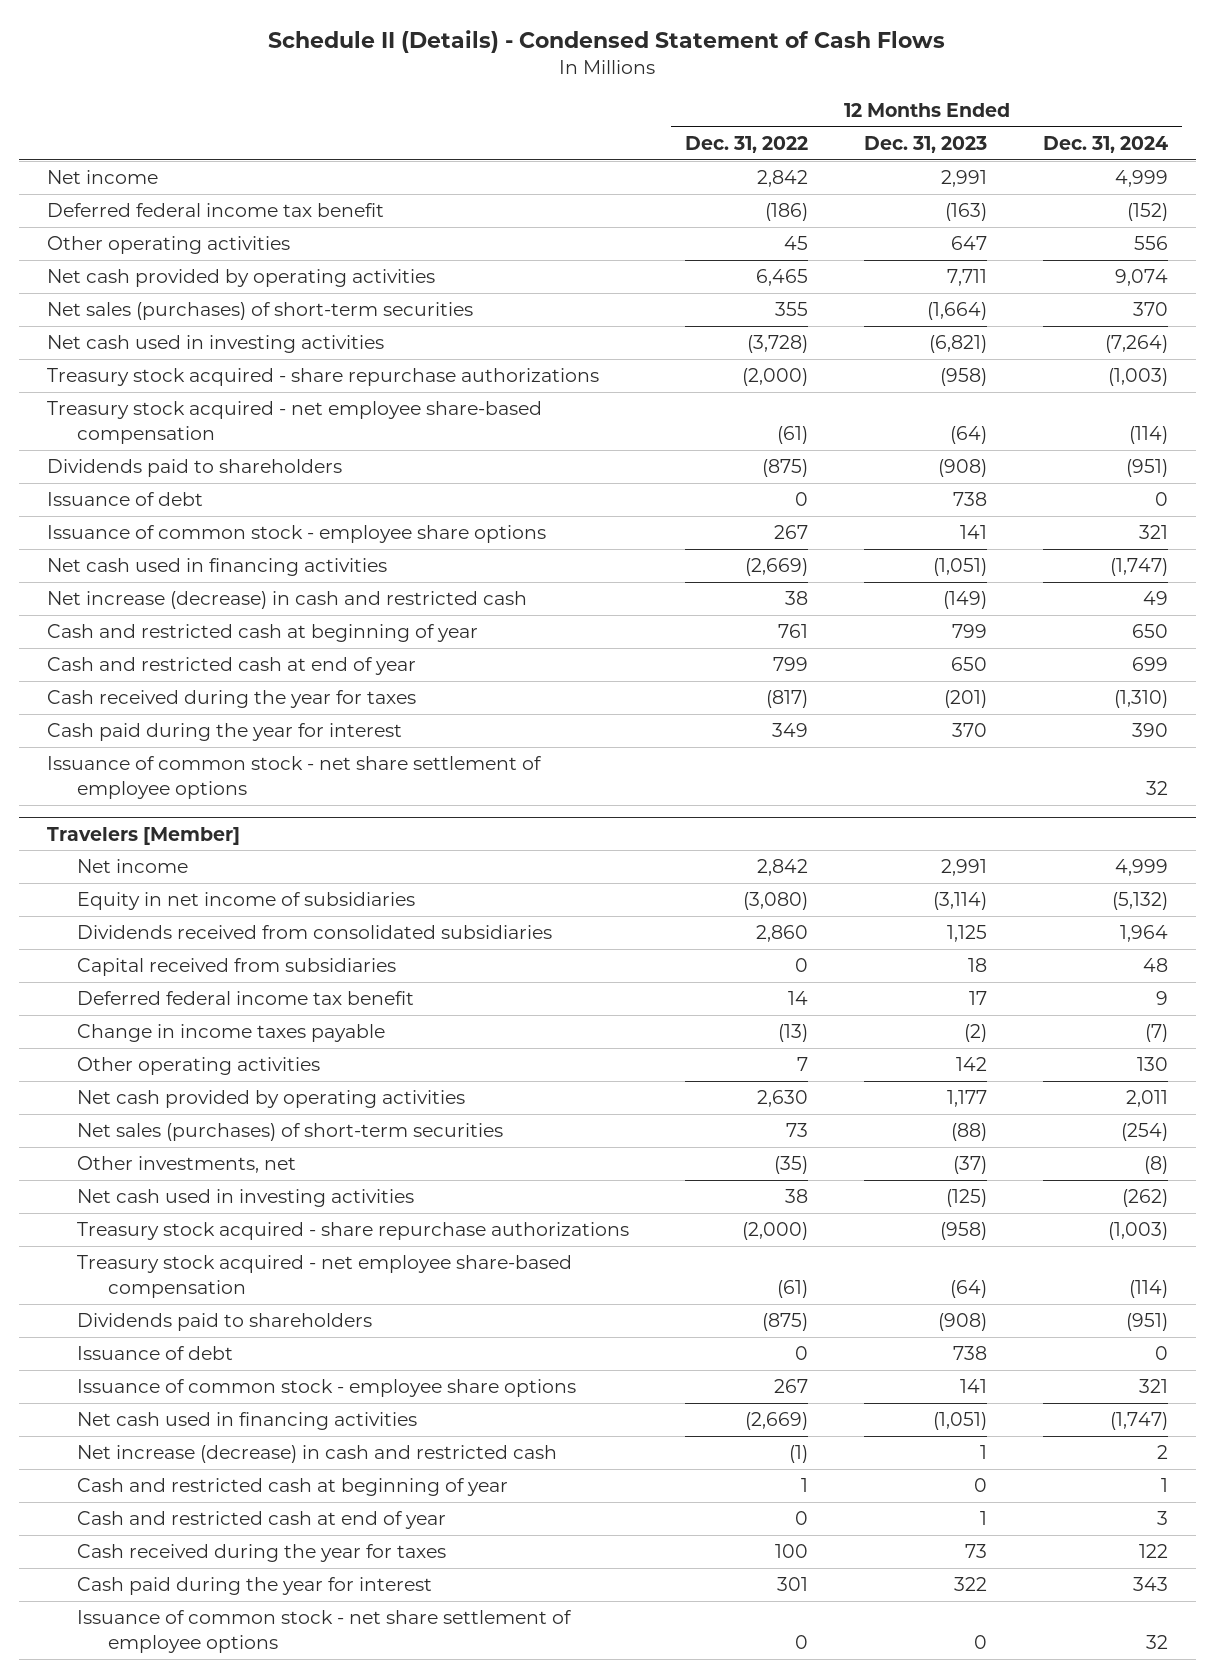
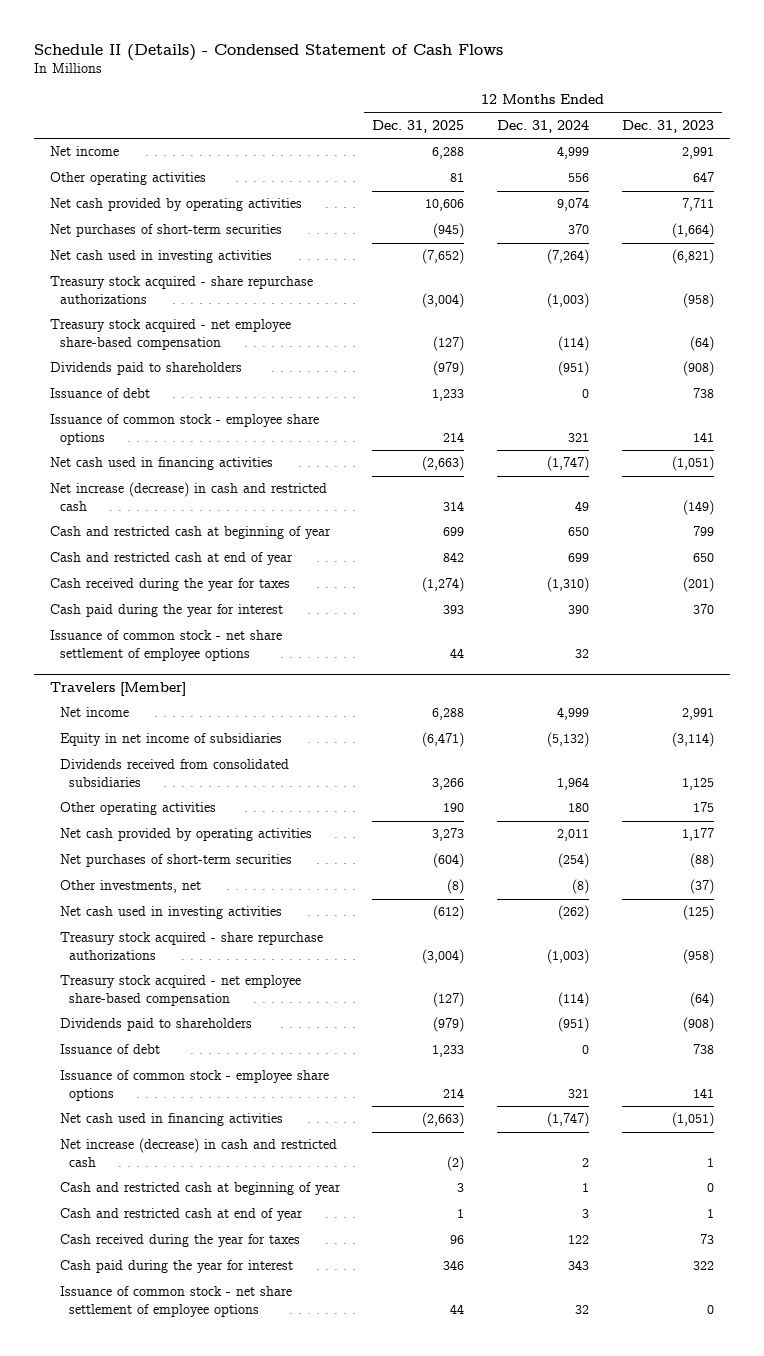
- | 12 Months Ended Dec. 31, 2022 | 12 Months Ended Dec. 31, 2023 | 12 Months Ended Dec. 31, 2024
+ | 12 Months Ended Dec. 31, 2025 | 12 Months Ended Dec. 31, 2024 | 12 Months Ended Dec. 31, 2023
- Deferred federal income tax benefit | (186) | (163) | (152)
- Net sales (purchases) of short-term securities | 355 | (1,664) | 370
+ Net purchases of short-term securities | (945) | 370 | (1,664)
@ Travelers [Member]
- Capital received from subsidiaries | 0 | 18 | 48
- Deferred federal income tax benefit | 14 | 17 | 9
- Change in income taxes payable | (13) | (2) | (7)
- Other operating activities | 7 | 142 | 130
+ Other operating activities | 190 | 180 | 175
- Net sales (purchases) of short-term securities | 73 | (88) | (254)
+ Net purchases of short-term securities | (604) | (254) | (88)

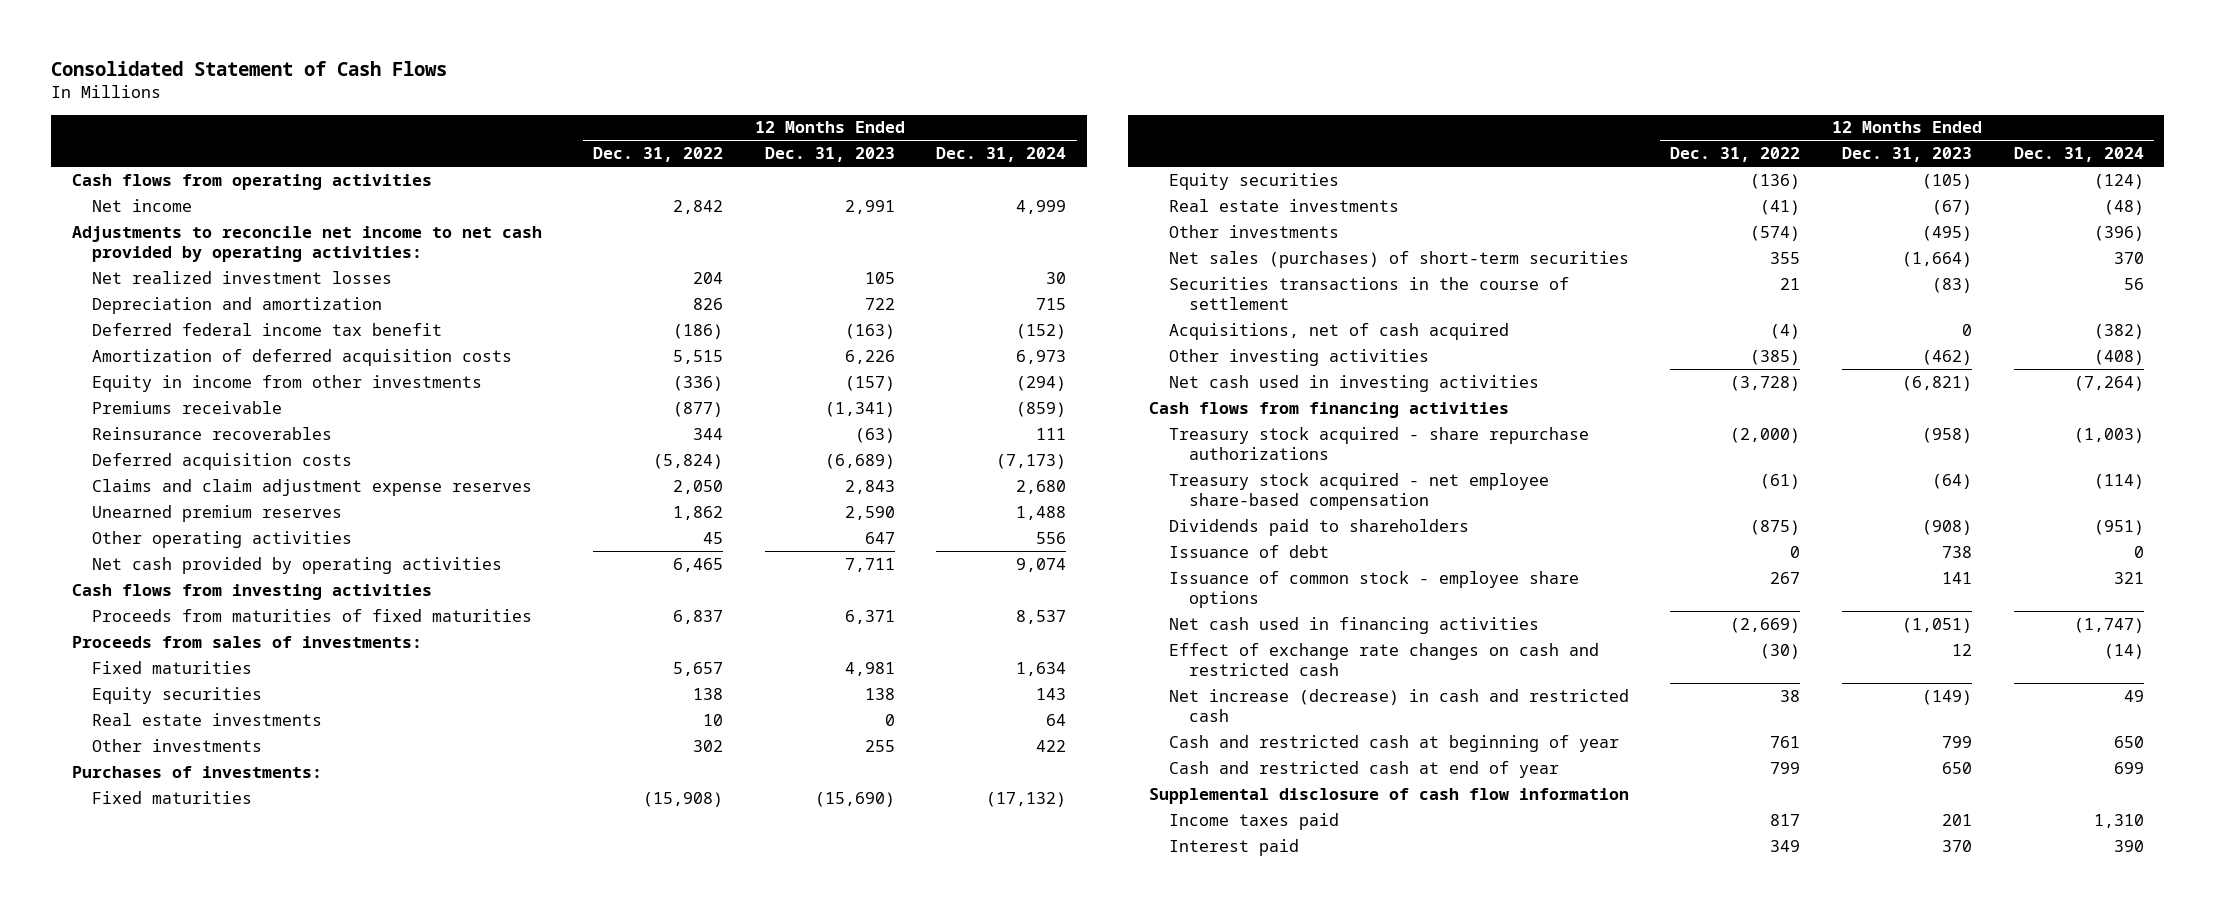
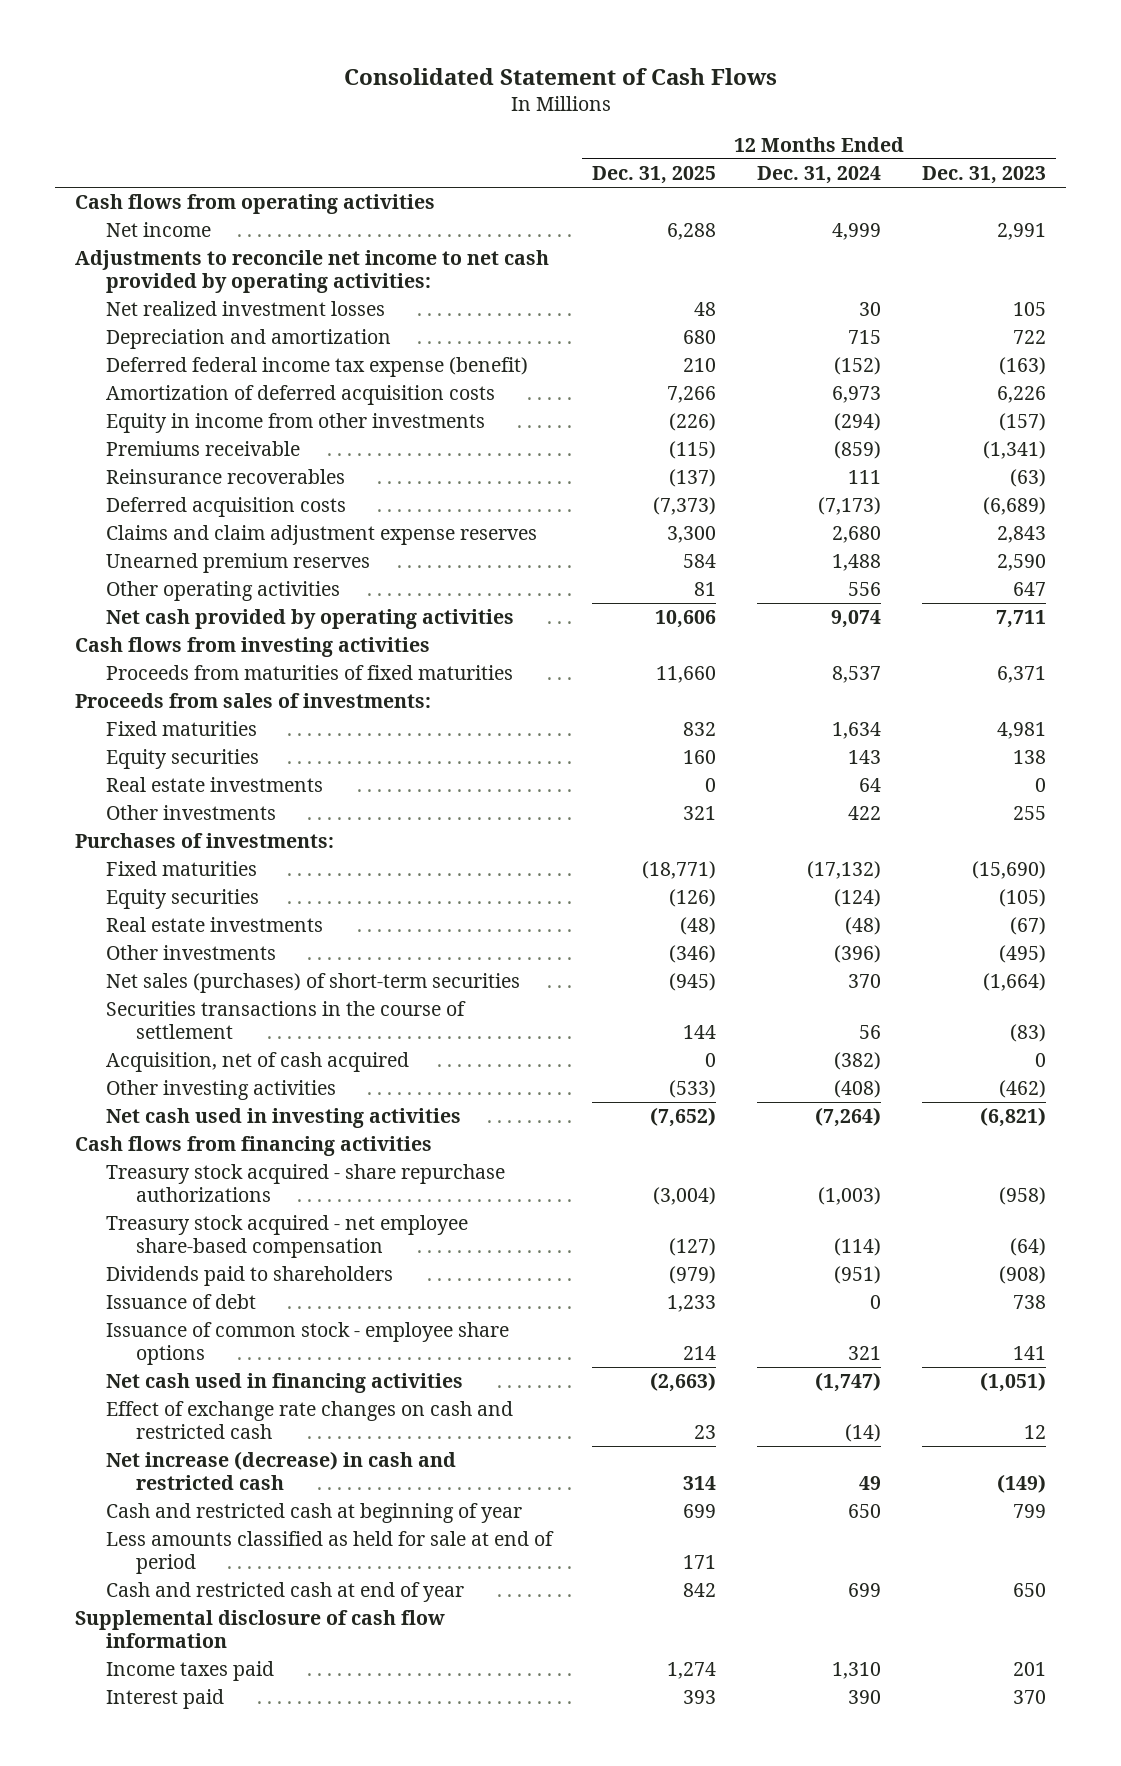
- | 12 Months Ended Dec. 31, 2022 | 12 Months Ended Dec. 31, 2023 | 12 Months Ended Dec. 31, 2024
+ | 12 Months Ended Dec. 31, 2025 | 12 Months Ended Dec. 31, 2024 | 12 Months Ended Dec. 31, 2023
- Deferred federal income tax benefit | (186) | (163) | (152)
+ Deferred federal income tax expense (benefit) | 210 | (152) | (163)
- Acquisitions, net of cash acquired | (4) | 0 | (382)
+ Acquisition, net of cash acquired | 0 | (382) | 0
+ Less amounts classified as held for sale at end of period | 171 | |

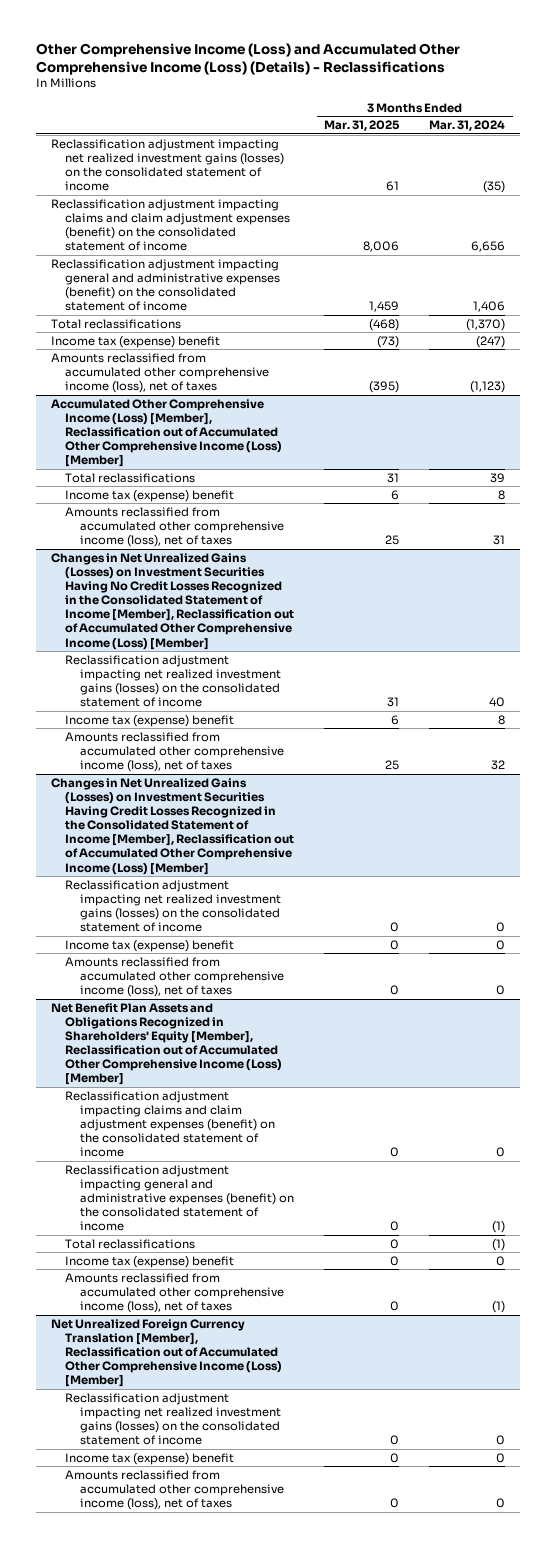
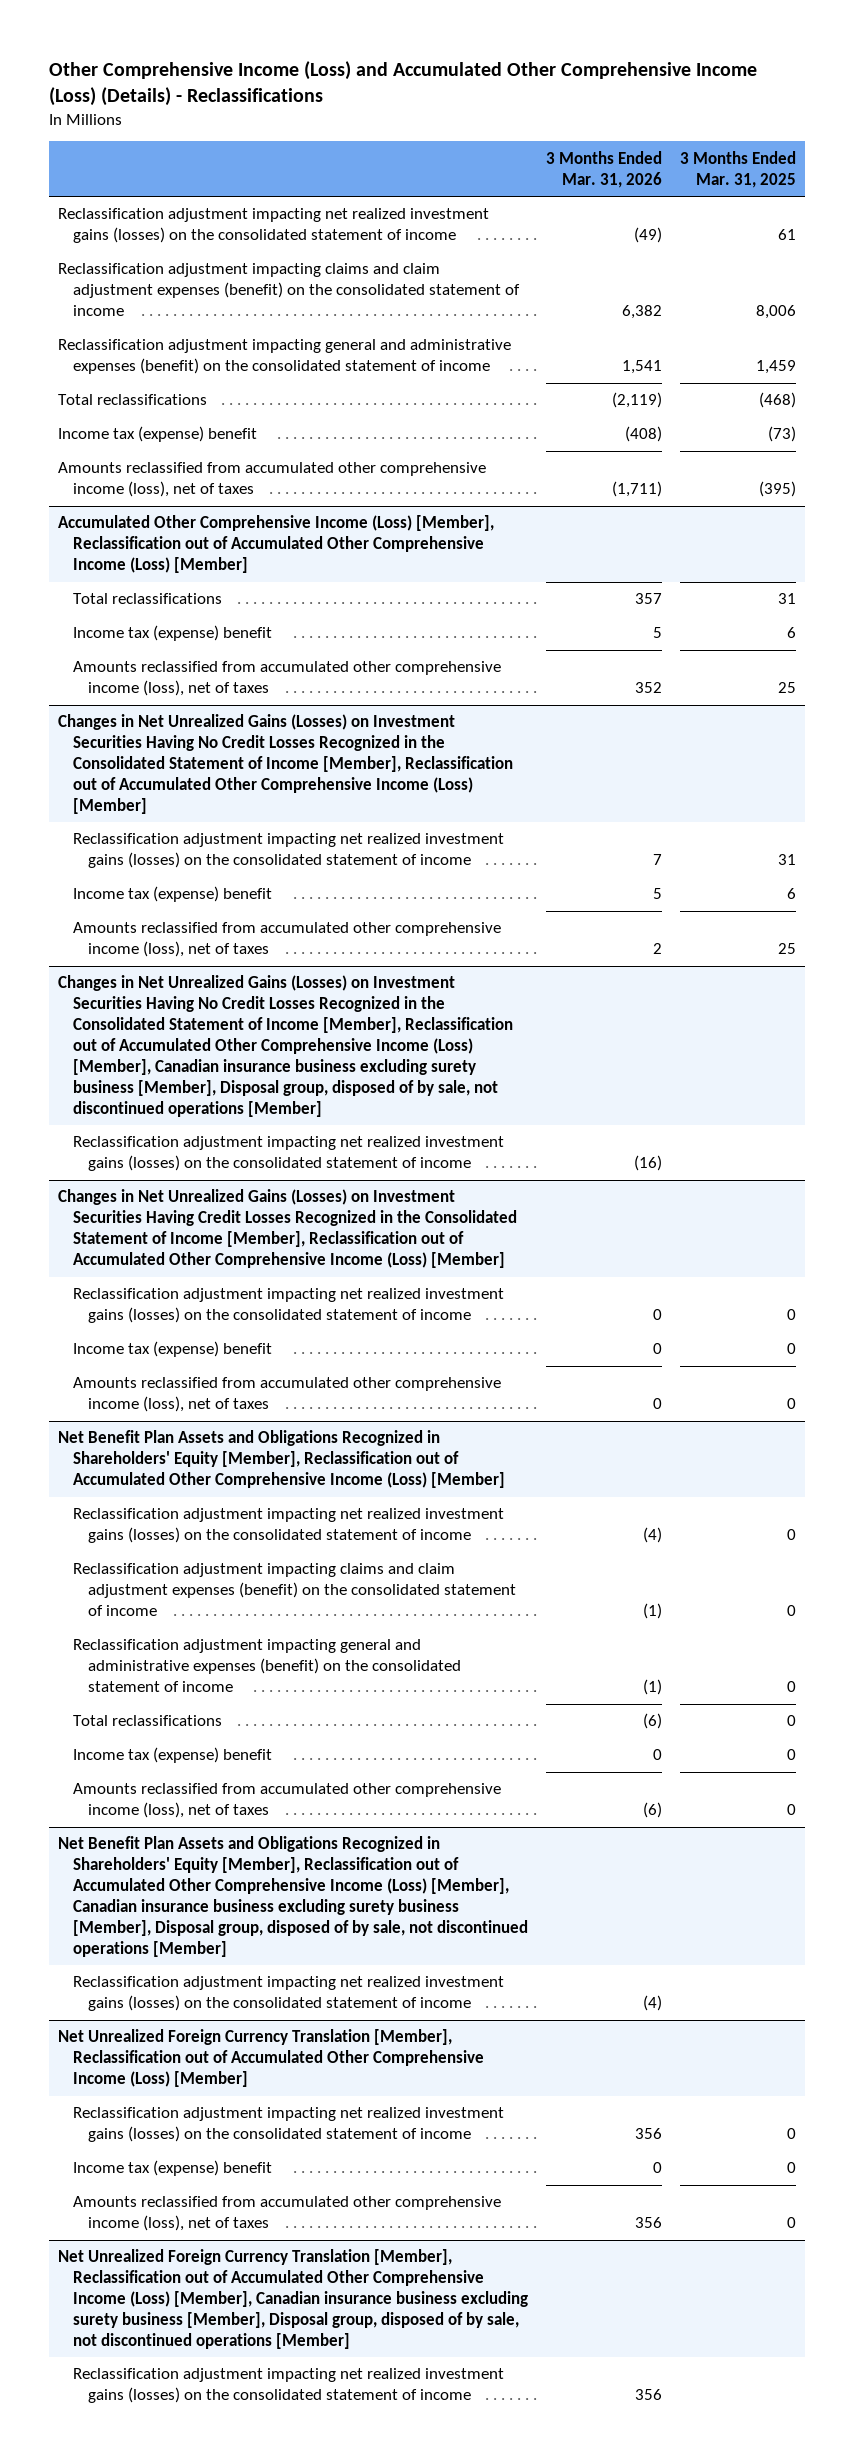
- | 3 Months Ended Mar. 31, 2025 | 3 Months Ended Mar. 31, 2024
+ | 3 Months Ended Mar. 31, 2026 | 3 Months Ended Mar. 31, 2025
+ Changes in Net Unrealized Gains (Losses) on Investment Securities Having No Credit Losses Recognized in the Consolidated Statement of Income [Member], Reclassification out of Accumulated Other Comprehensive Income (Loss) [Member], Canadian insurance business excluding surety business [Member], Disposal group, disposed of by sale, not discontinued operations [Member]
+ Reclassification adjustment impacting net realized investment gains (losses) on the consolidated statement of income | (16) |
@ Net Benefit Plan Assets and Obligations Recognized in Shareholders' Equity [Member], Reclassification out of Accumulated Other Comprehensive Income (Loss) [Member]
+ Reclassification adjustment impacting net realized investment gains (losses) on the consolidated statement of income | (4) | 0
+ Net Benefit Plan Assets and Obligations Recognized in Shareholders' Equity [Member], Reclassification out of Accumulated Other Comprehensive Income (Loss) [Member], Canadian insurance business excluding surety business [Member], Disposal group, disposed of by sale, not discontinued operations [Member]
+ Reclassification adjustment impacting net realized investment gains (losses) on the consolidated statement of income | (4) |
+ Net Unrealized Foreign Currency Translation [Member], Reclassification out of Accumulated Other Comprehensive Income (Loss) [Member], Canadian insurance business excluding surety business [Member], Disposal group, disposed of by sale, not discontinued operations [Member]
+ Reclassification adjustment impacting net realized investment gains (losses) on the consolidated statement of income | 356 |

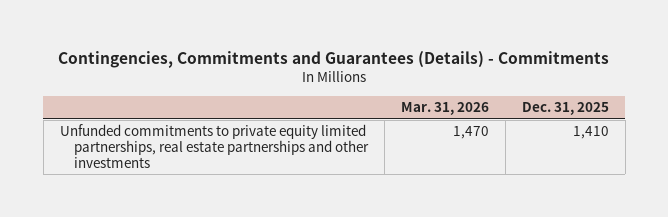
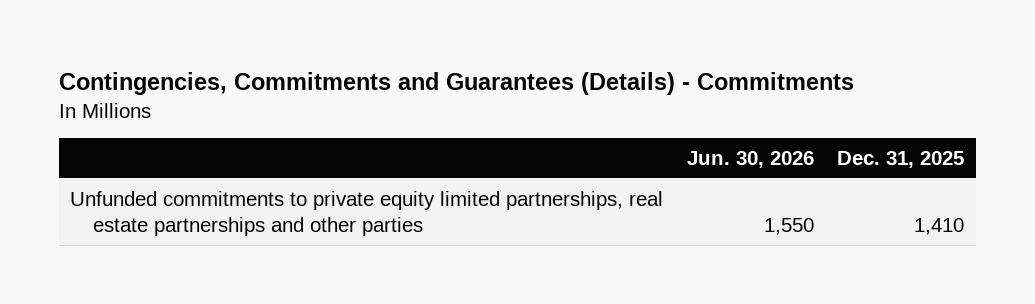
- | Mar. 31, 2026 | Dec. 31, 2025
+ | Jun. 30, 2026 | Dec. 31, 2025
- Unfunded commitments to private equity limited partnerships, real estate partnerships and other investments | 1,470 | 1,410
+ Unfunded commitments to private equity limited partnerships, real estate partnerships and other parties | 1,550 | 1,410

